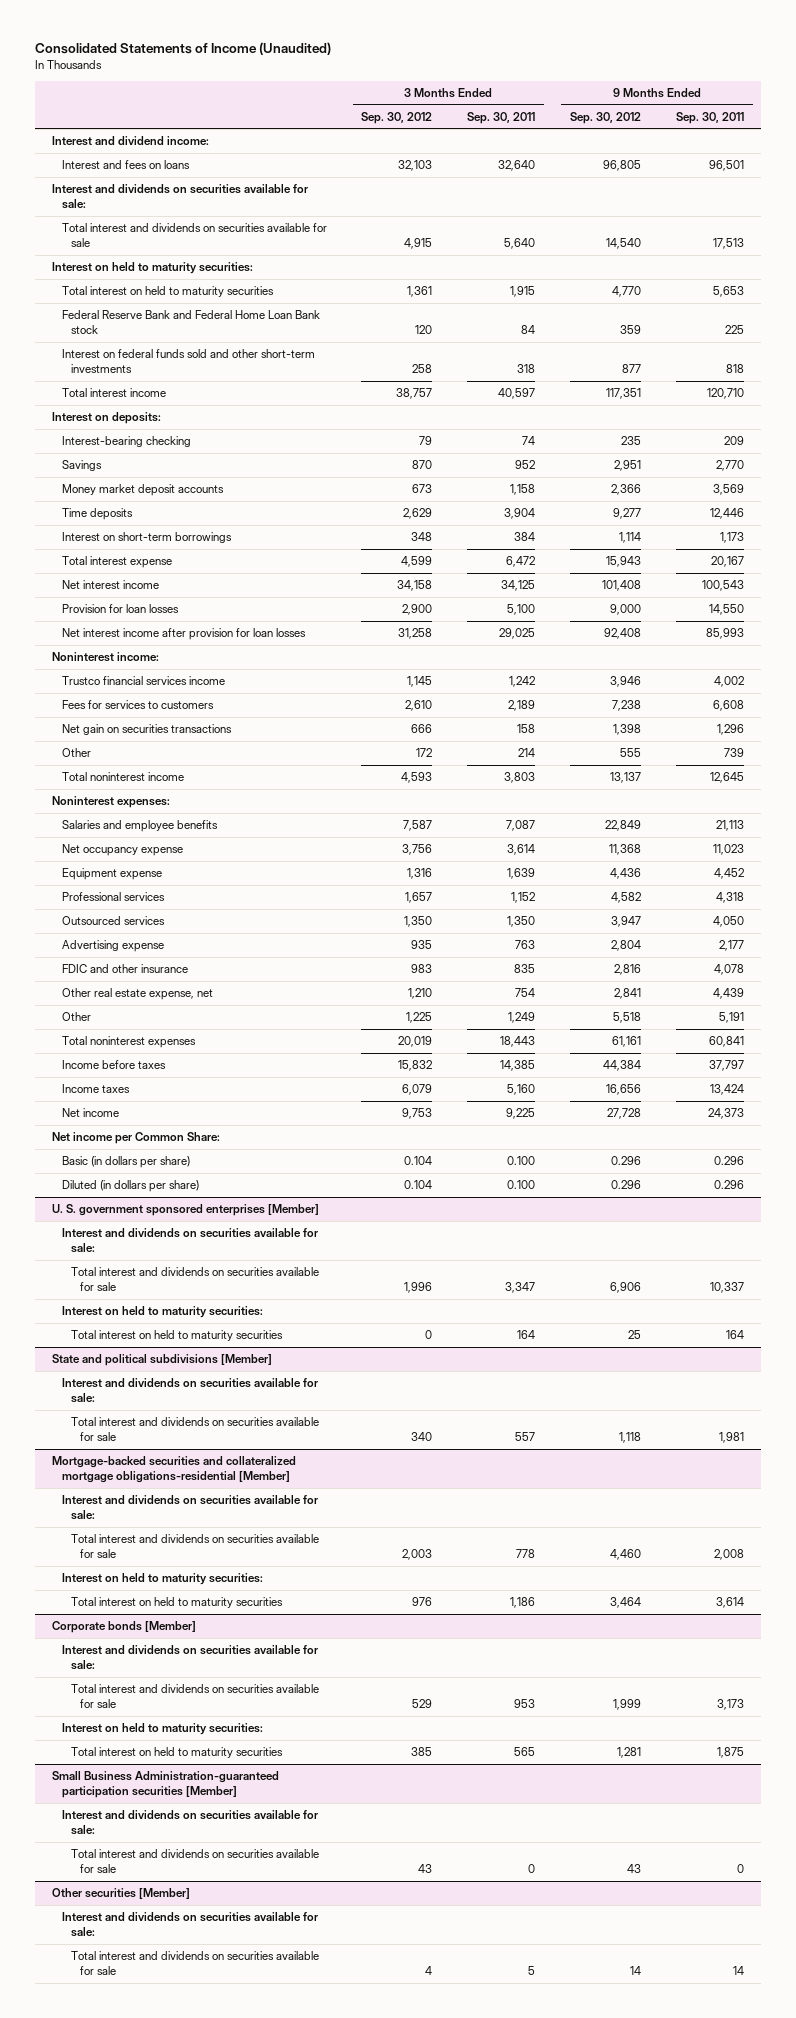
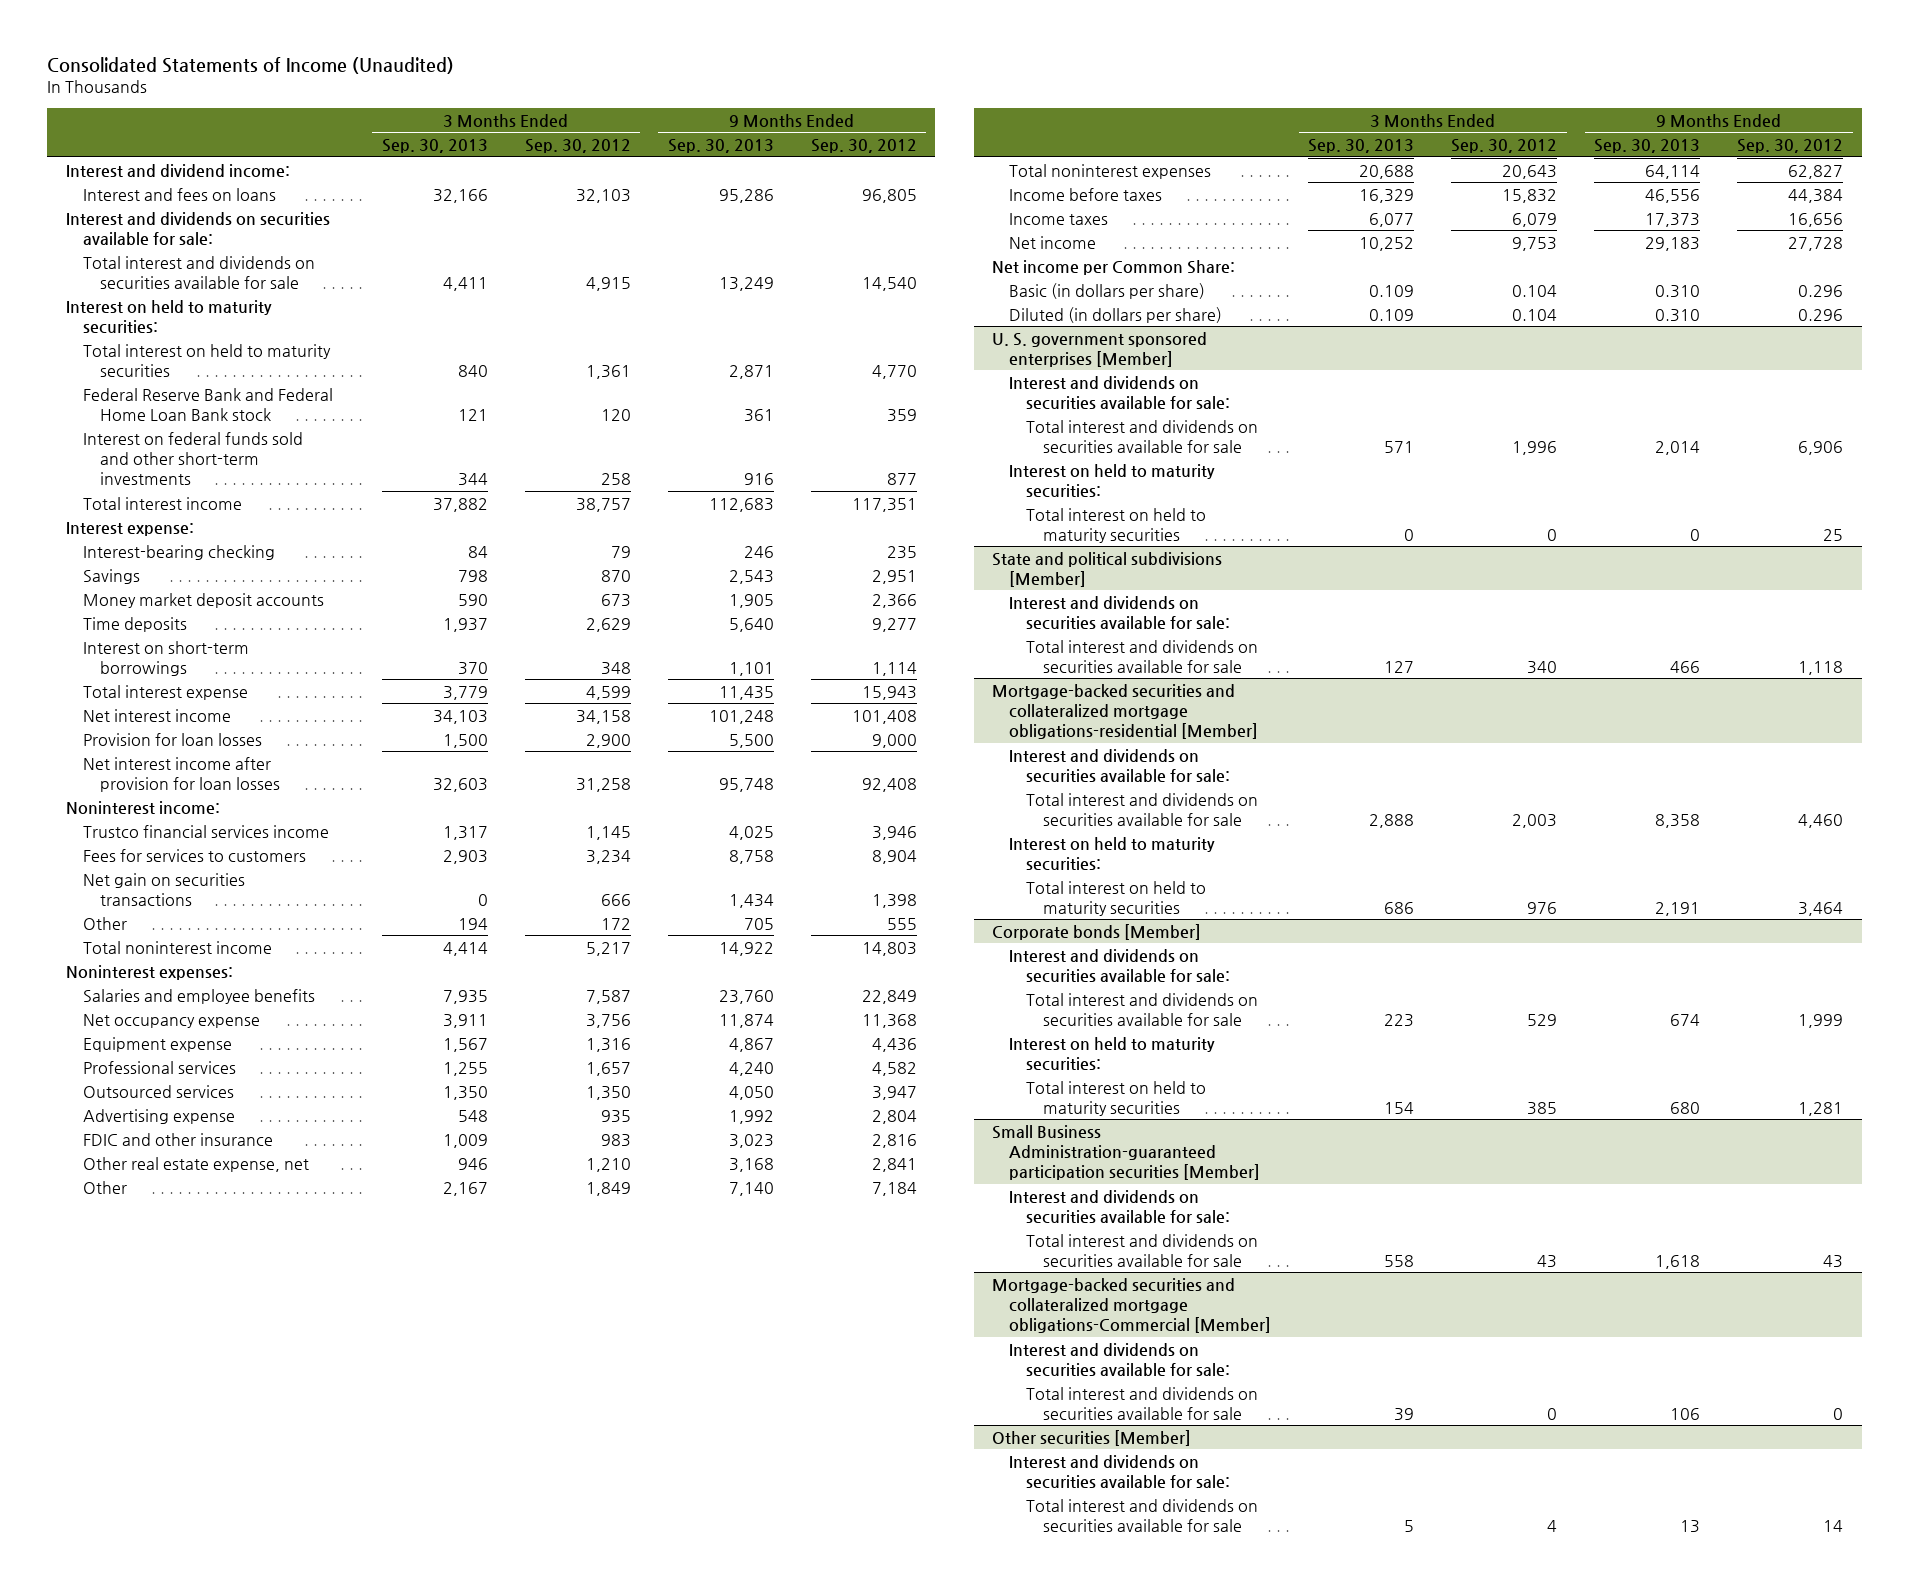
- | 3 Months Ended Sep. 30, 2012 | 3 Months Ended Sep. 30, 2011 | 9 Months Ended Sep. 30, 2012 | 9 Months Ended Sep. 30, 2011
+ | 3 Months Ended Sep. 30, 2013 | 3 Months Ended Sep. 30, 2012 | 9 Months Ended Sep. 30, 2013 | 9 Months Ended Sep. 30, 2012
- Interest on deposits:
+ Interest expense:
- Fees for services to customers | 2,610 | 2,189 | 7,238 | 6,608
+ Fees for services to customers | 2,903 | 3,234 | 8,758 | 8,904
- Total noninterest income | 4,593 | 3,803 | 13,137 | 12,645
+ Total noninterest income | 4,414 | 5,217 | 14,922 | 14,803
- Other | 1,225 | 1,249 | 5,518 | 5,191
- Total noninterest expenses | 20,019 | 18,443 | 61,161 | 60,841
+ Other | 2,167 | 1,849 | 7,140 | 7,184
+ Total noninterest expenses | 20,688 | 20,643 | 64,114 | 62,827
+ Mortgage-backed securities and collateralized mortgage obligations-Commercial [Member]
+ Interest and dividends on securities available for sale:
+ Total interest and dividends on securities available for sale | 39 | 0 | 106 | 0

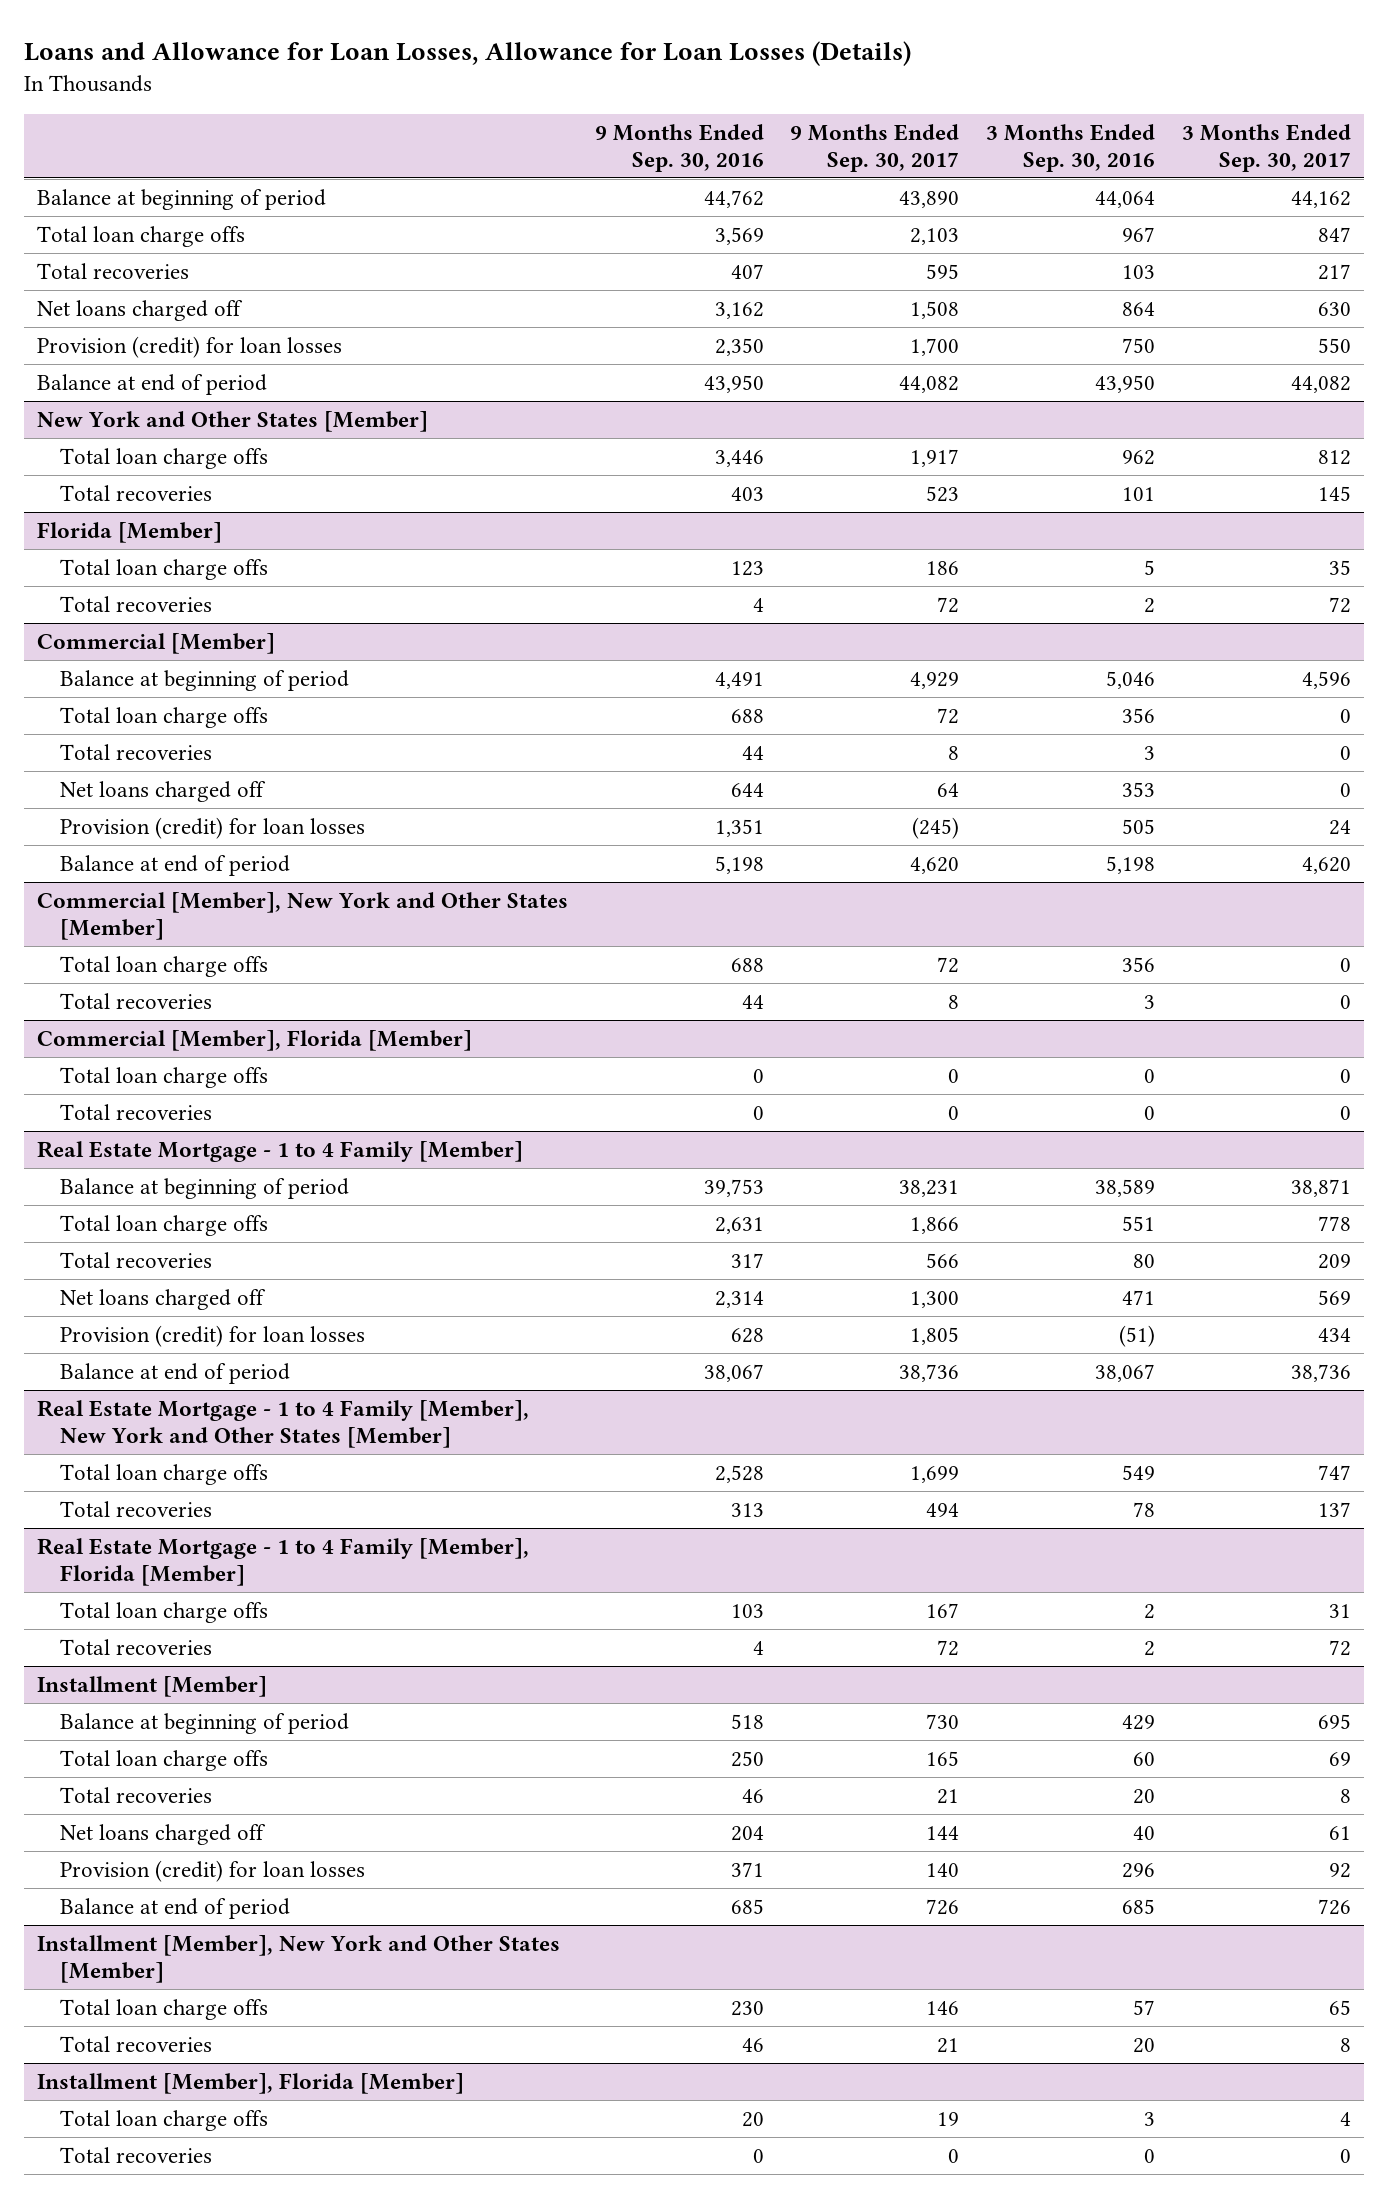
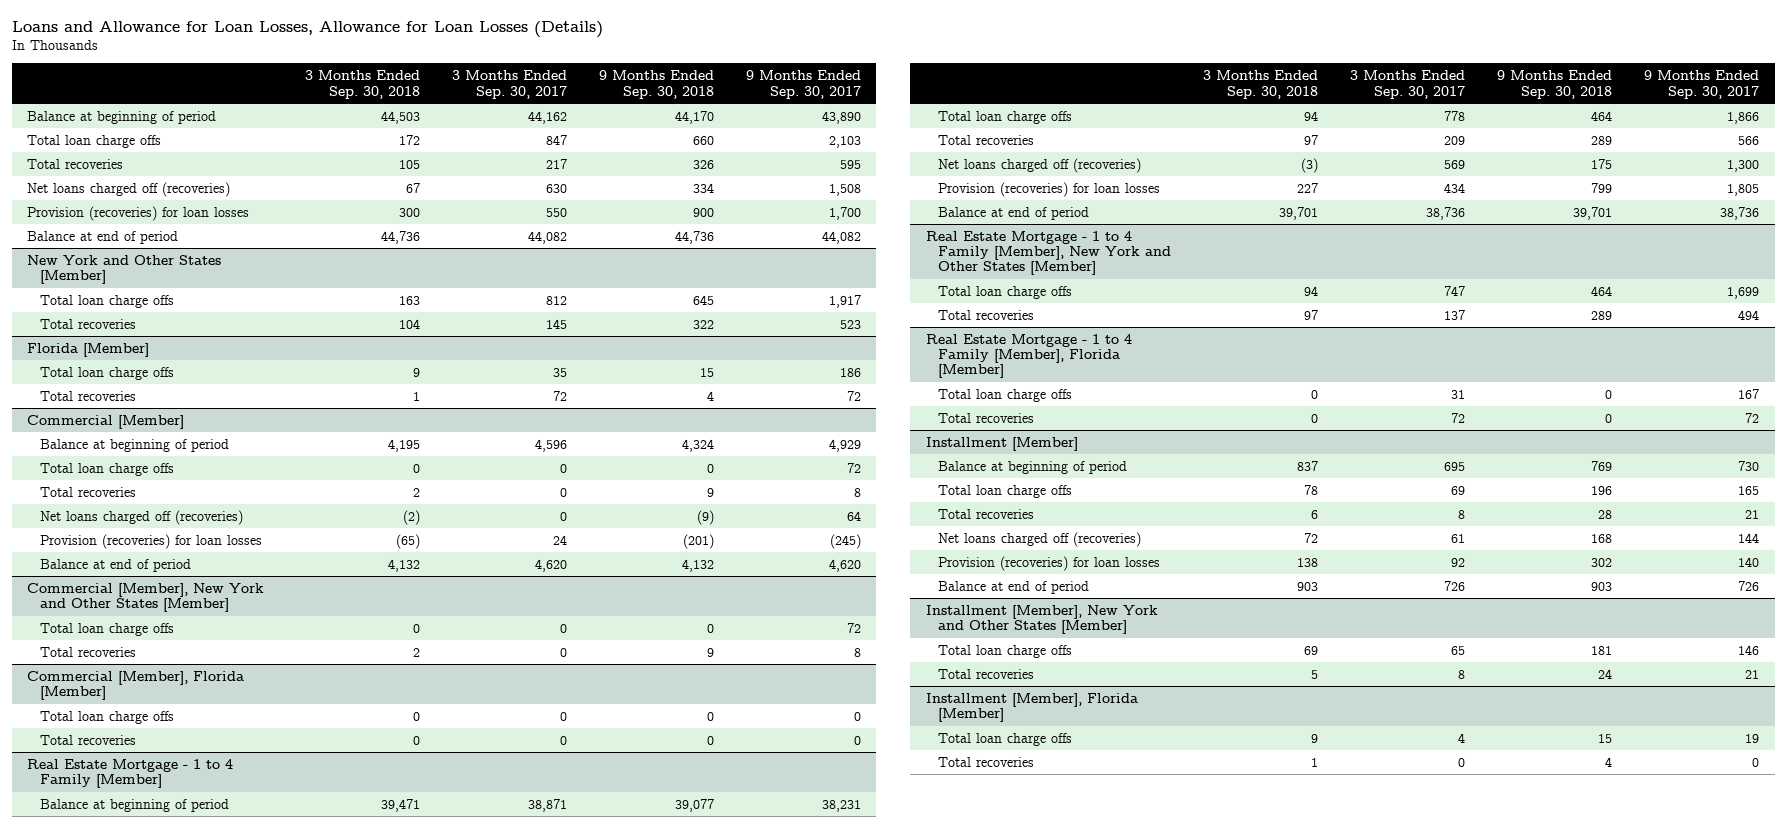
- | 9 Months Ended Sep. 30, 2016 | 9 Months Ended Sep. 30, 2017 | 3 Months Ended Sep. 30, 2016 | 3 Months Ended Sep. 30, 2017
+ | 3 Months Ended Sep. 30, 2018 | 3 Months Ended Sep. 30, 2017 | 9 Months Ended Sep. 30, 2018 | 9 Months Ended Sep. 30, 2017
- Net loans charged off | 3,162 | 1,508 | 864 | 630
- Provision (credit) for loan losses | 2,350 | 1,700 | 750 | 550
+ Net loans charged off (recoveries) | 67 | 630 | 334 | 1,508
+ Provision (recoveries) for loan losses | 300 | 550 | 900 | 1,700
@ Commercial [Member]
- Net loans charged off | 644 | 64 | 353 | 0
- Provision (credit) for loan losses | 1,351 | (245) | 505 | 24
+ Net loans charged off (recoveries) | (2) | 0 | (9) | 64
+ Provision (recoveries) for loan losses | (65) | 24 | (201) | (245)
@ Real Estate Mortgage - 1 to 4 Family [Member]
- Net loans charged off | 2,314 | 1,300 | 471 | 569
- Provision (credit) for loan losses | 628 | 1,805 | (51) | 434
+ Net loans charged off (recoveries) | (3) | 569 | 175 | 1,300
+ Provision (recoveries) for loan losses | 227 | 434 | 799 | 1,805
@ Installment [Member]
- Net loans charged off | 204 | 144 | 40 | 61
- Provision (credit) for loan losses | 371 | 140 | 296 | 92
+ Net loans charged off (recoveries) | 72 | 61 | 168 | 144
+ Provision (recoveries) for loan losses | 138 | 92 | 302 | 140

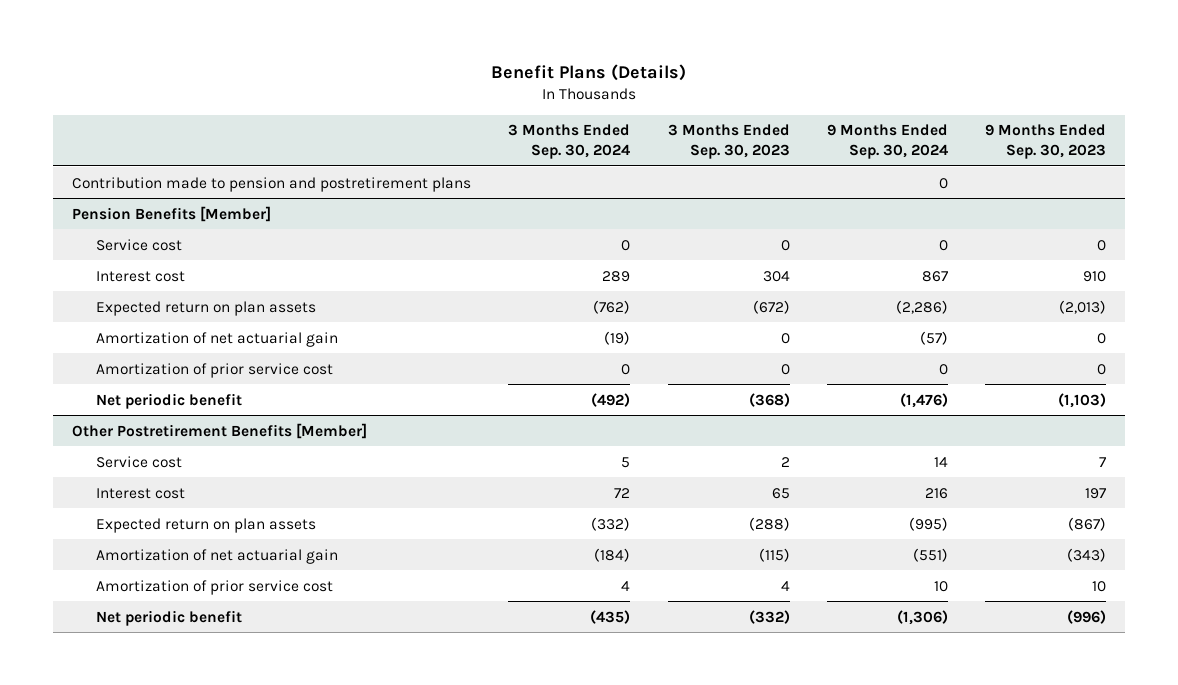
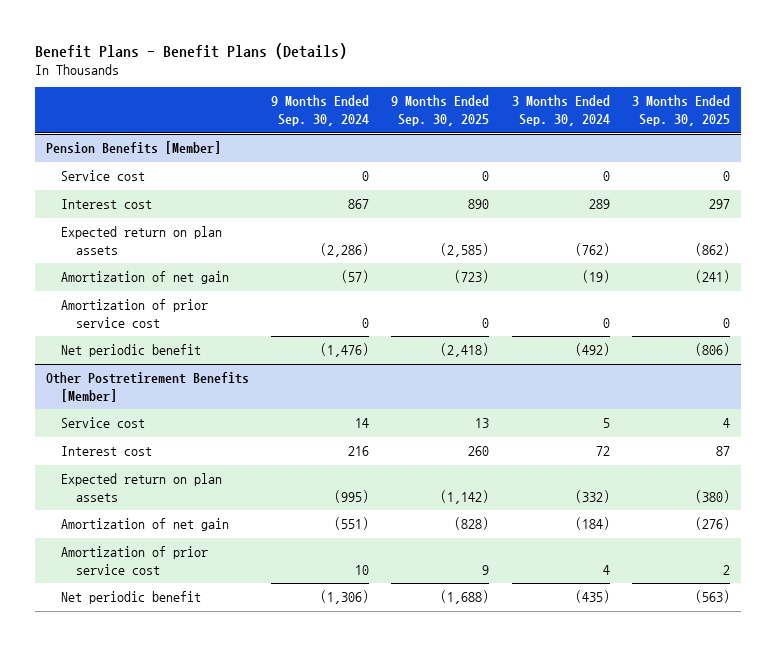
- Benefit Plans (Details)
+ Benefit Plans - Benefit Plans (Details)
- | 3 Months Ended Sep. 30, 2024 | 3 Months Ended Sep. 30, 2023 | 9 Months Ended Sep. 30, 2024 | 9 Months Ended Sep. 30, 2023
+ | 9 Months Ended Sep. 30, 2024 | 9 Months Ended Sep. 30, 2025 | 3 Months Ended Sep. 30, 2024 | 3 Months Ended Sep. 30, 2025
- Contribution made to pension and postretirement plans | | | 0 |
@ Pension Benefits [Member]
- Amortization of net actuarial gain | (19) | 0 | (57) | 0
+ Amortization of net gain | (57) | (723) | (19) | (241)
@ Other Postretirement Benefits [Member]
- Amortization of net actuarial gain | (184) | (115) | (551) | (343)
+ Amortization of net gain | (551) | (828) | (184) | (276)

